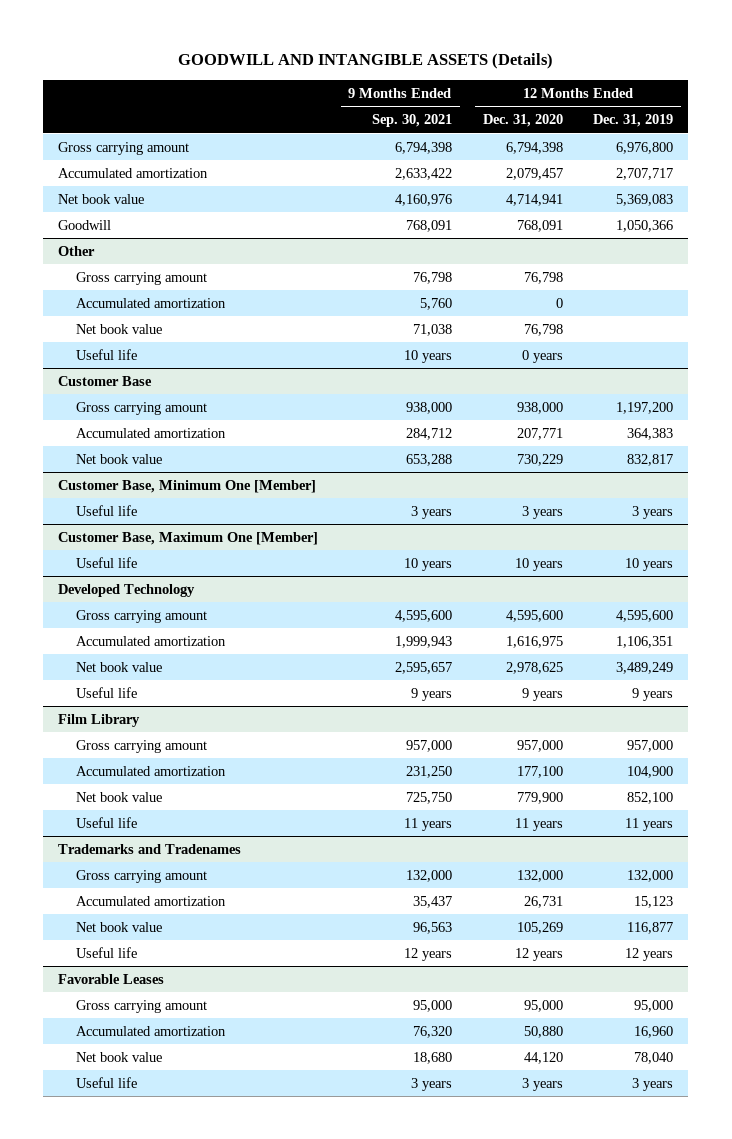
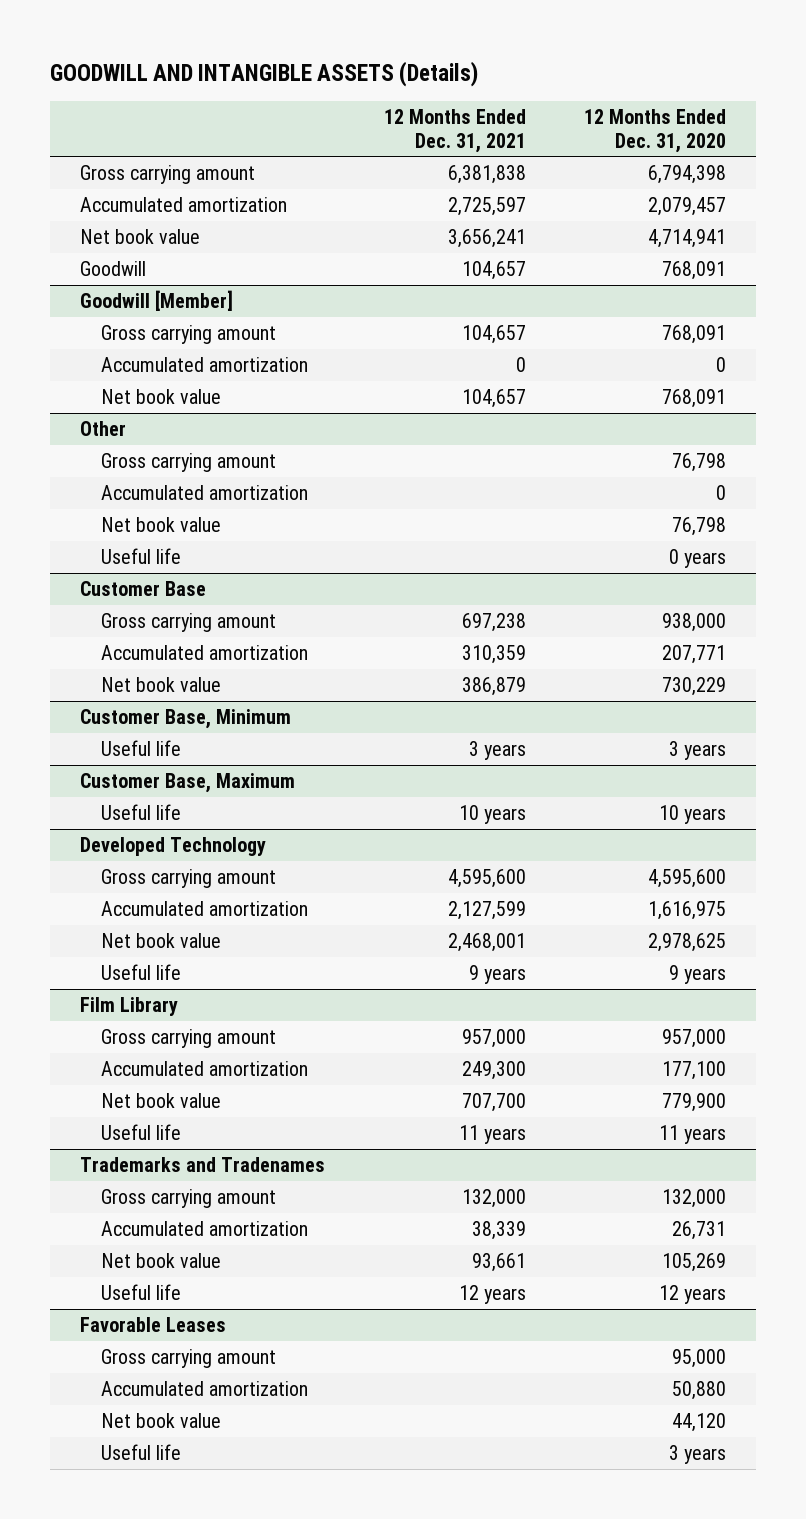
- | 9 Months Ended Sep. 30, 2021 | 12 Months Ended Dec. 31, 2020 | 12 Months Ended Dec. 31, 2019
+ | 12 Months Ended Dec. 31, 2021 | 12 Months Ended Dec. 31, 2020
+ Goodwill [Member]
+ Gross carrying amount | 104,657 | 768,091
+ Accumulated amortization | 0 | 0
+ Net book value | 104,657 | 768,091
- Customer Base, Minimum One [Member]
+ Customer Base, Minimum
- Customer Base, Maximum One [Member]
+ Customer Base, Maximum

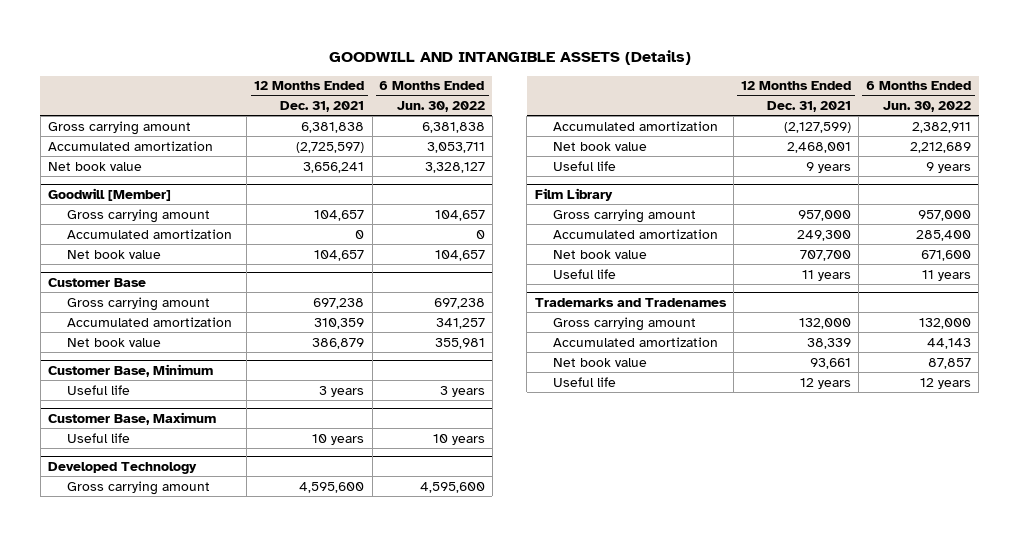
- | 12 Months Ended Dec. 31, 2021 | 12 Months Ended Dec. 31, 2020
+ | 12 Months Ended Dec. 31, 2021 | 6 Months Ended Jun. 30, 2022
- Accumulated amortization | 2,725,597 | 2,079,457
+ Accumulated amortization | (2,725,597) | 3,053,711
- Goodwill | 104,657 | 768,091
- Other
- Gross carrying amount | | 76,798
- Accumulated amortization | | 0
- Net book value | | 76,798
- Useful life | | 0 years
@ Developed Technology
- Accumulated amortization | 2,127,599 | 1,616,975
+ Accumulated amortization | (2,127,599) | 2,382,911
- Favorable Leases
- Gross carrying amount | | 95,000
- Accumulated amortization | | 50,880
- Net book value | | 44,120
- Useful life | | 3 years

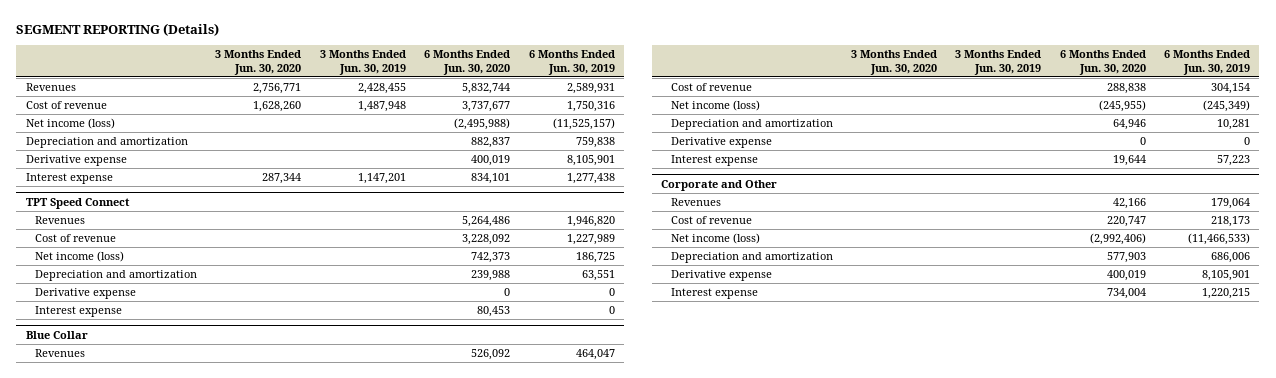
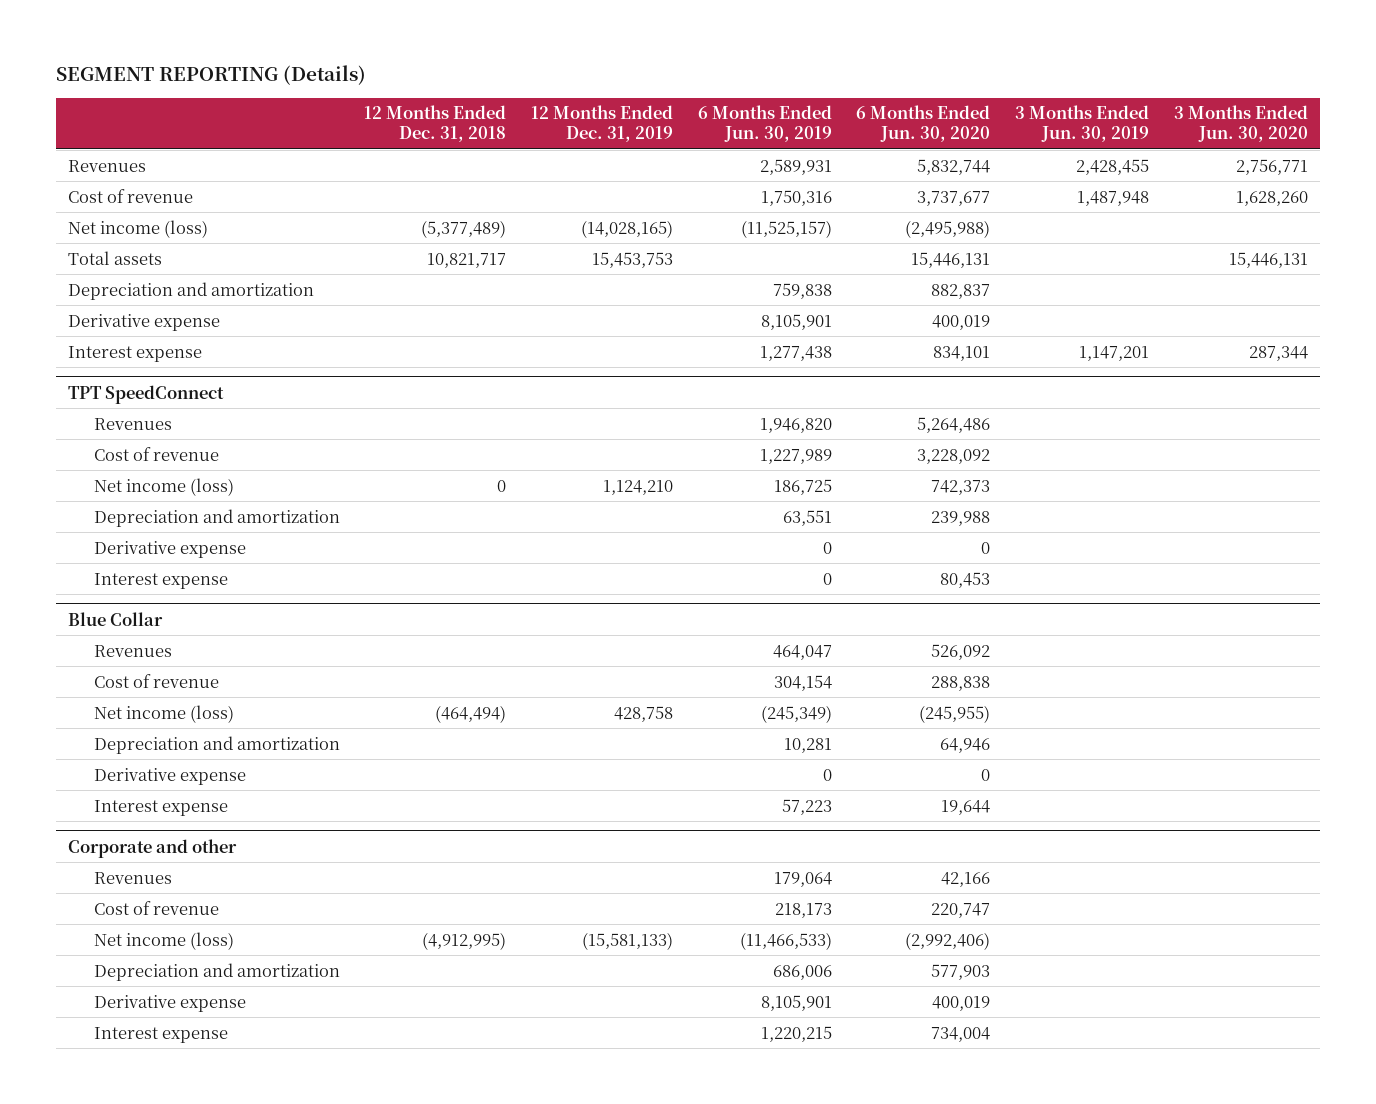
- | 3 Months Ended Jun. 30, 2020 | 3 Months Ended Jun. 30, 2019 | 6 Months Ended Jun. 30, 2020 | 6 Months Ended Jun. 30, 2019
+ | 12 Months Ended Dec. 31, 2018 | 12 Months Ended Dec. 31, 2019 | 6 Months Ended Jun. 30, 2019 | 6 Months Ended Jun. 30, 2020 | 3 Months Ended Jun. 30, 2019 | 3 Months Ended Jun. 30, 2020
+ Total assets | 10,821,717 | 15,453,753 | | 15,446,131 | | 15,446,131
- TPT Speed Connect
+ TPT SpeedConnect
- Corporate and Other
+ Corporate and other

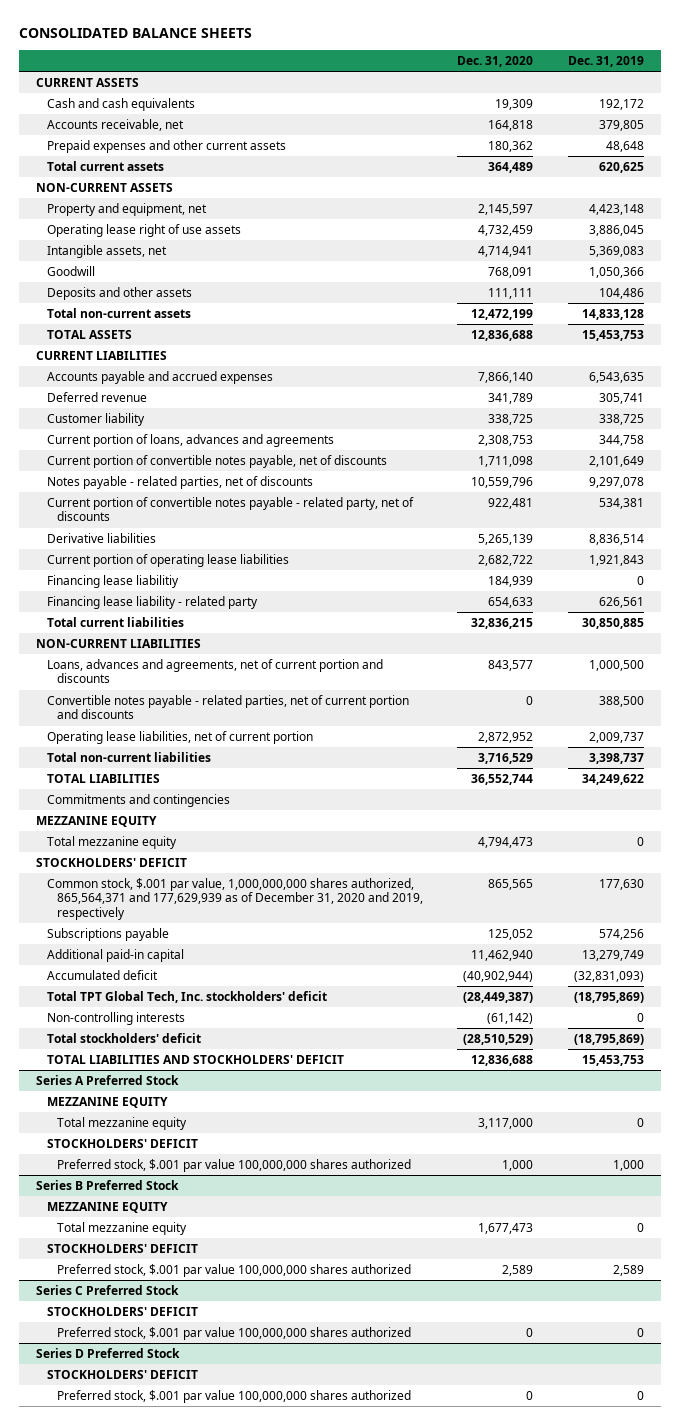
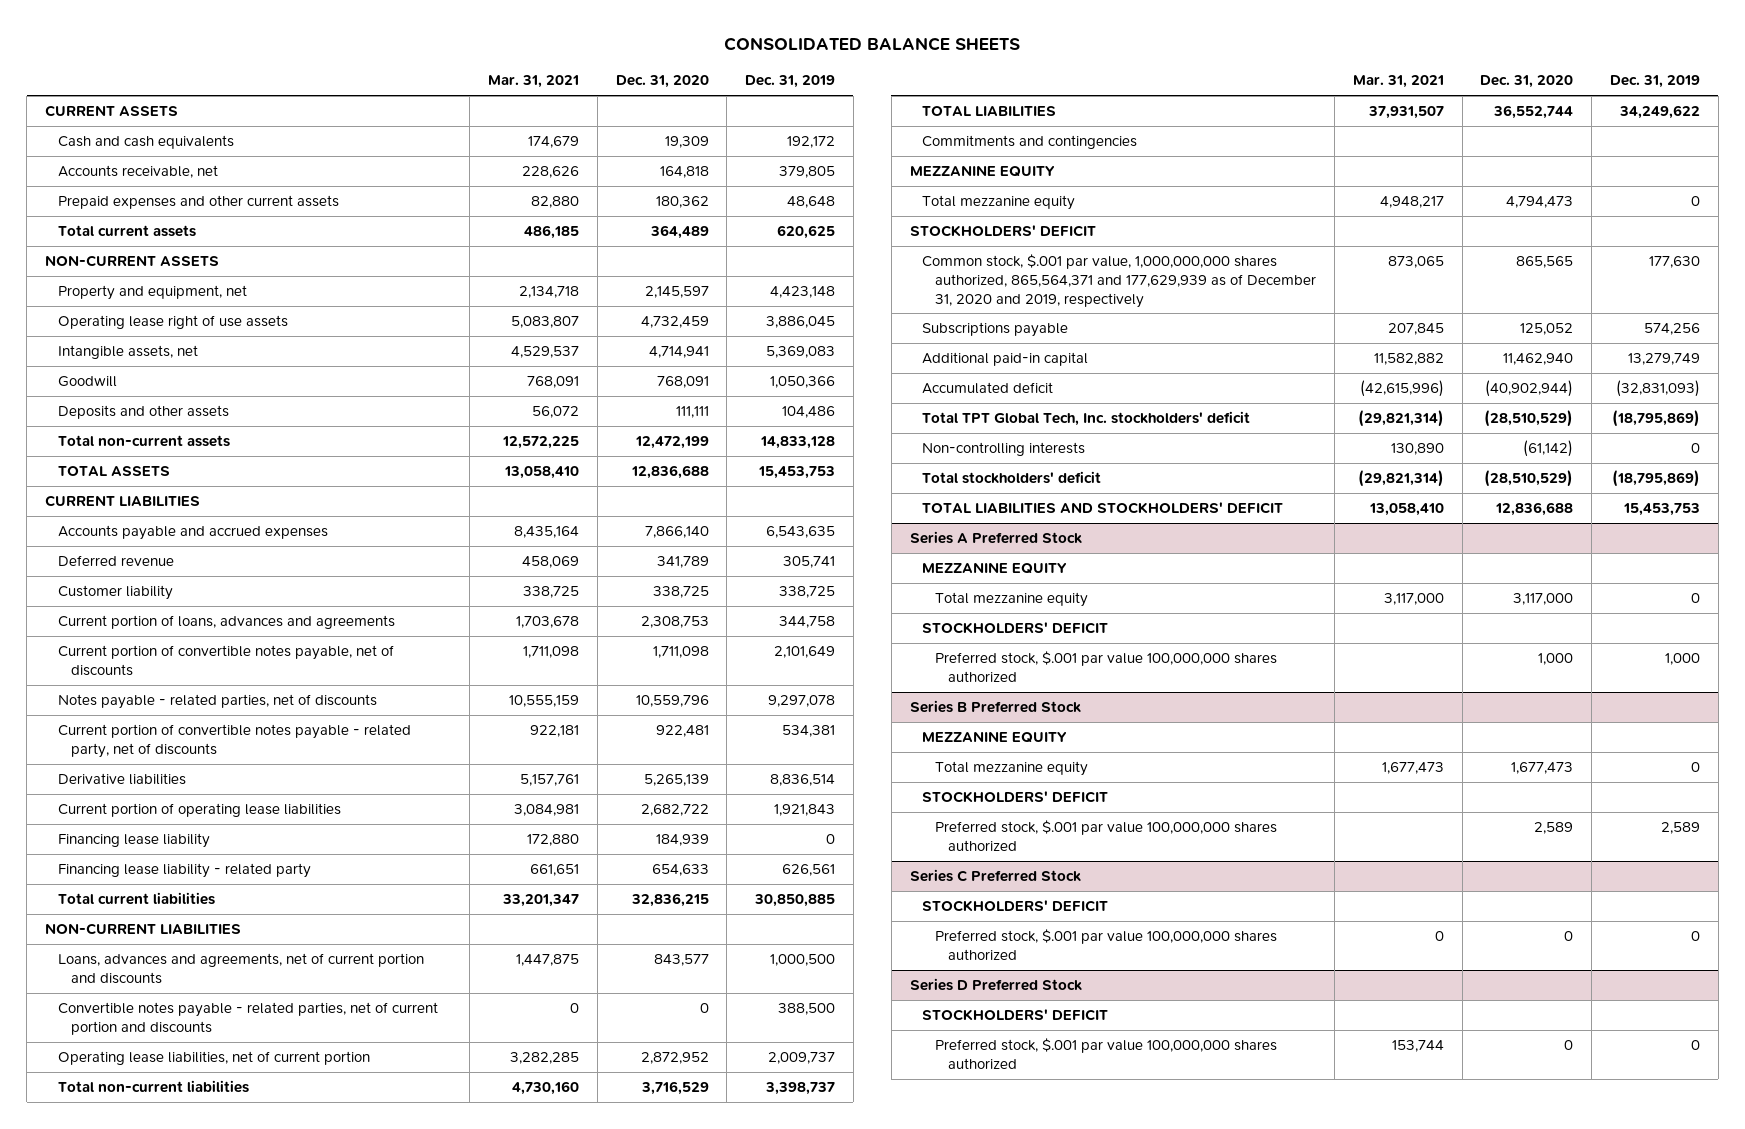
- | Dec. 31, 2020 | Dec. 31, 2019
+ | Mar. 31, 2021 | Dec. 31, 2020 | Dec. 31, 2019
- Financing lease liabilitiy | 184,939 | 0
+ Financing lease liability | 172,880 | 184,939 | 0
- Total TPT Global Tech, Inc. stockholders' deficit | (28,449,387) | (18,795,869)
+ Total TPT Global Tech, Inc. stockholders' deficit | (29,821,314) | (28,510,529) | (18,795,869)

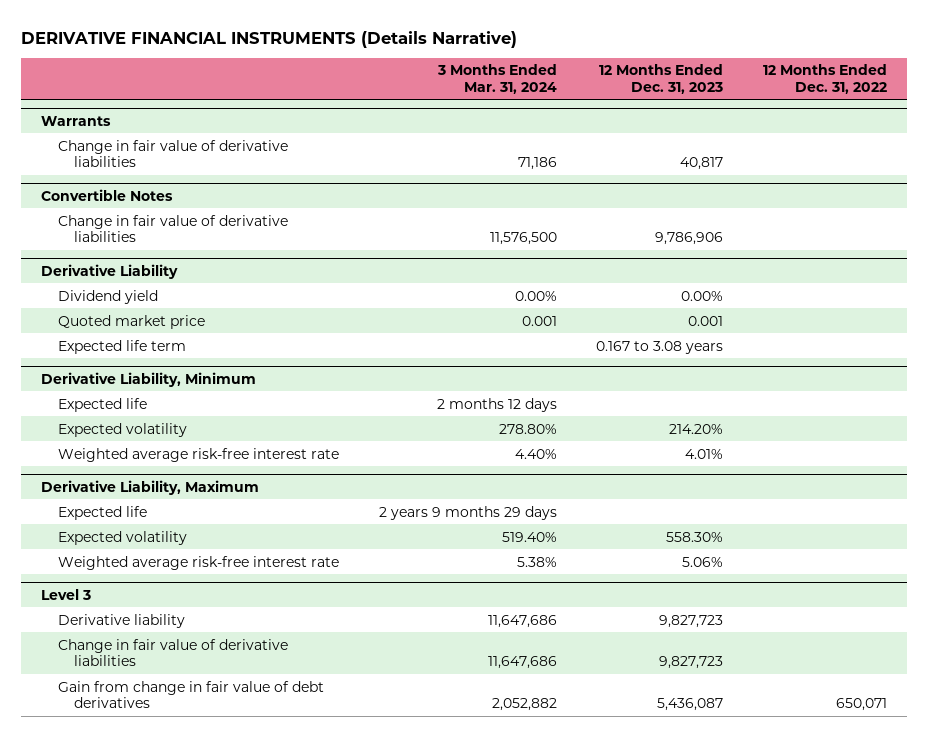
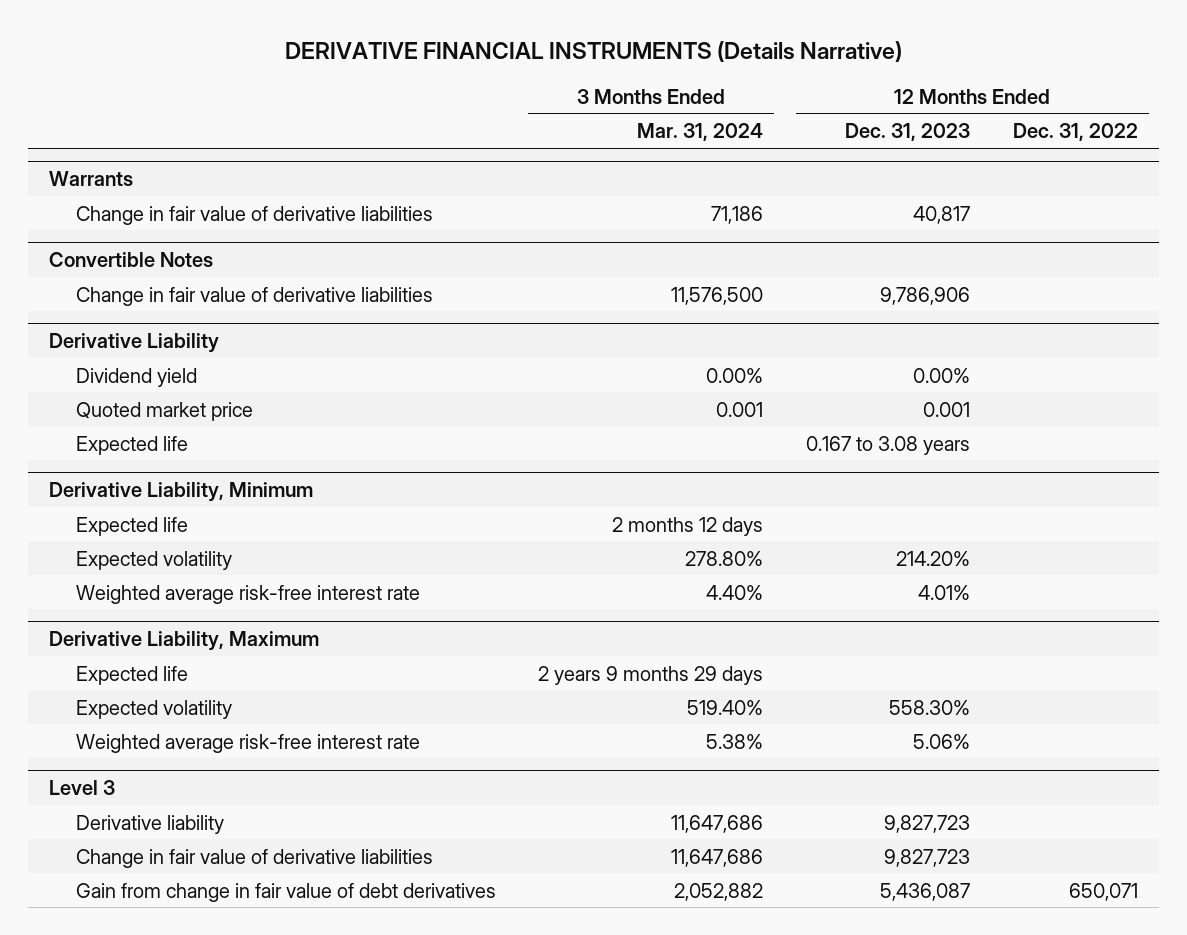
@ Derivative Liability
- Expected life term | | 0.167 to 3.08 years |
+ Expected life | | 0.167 to 3.08 years |

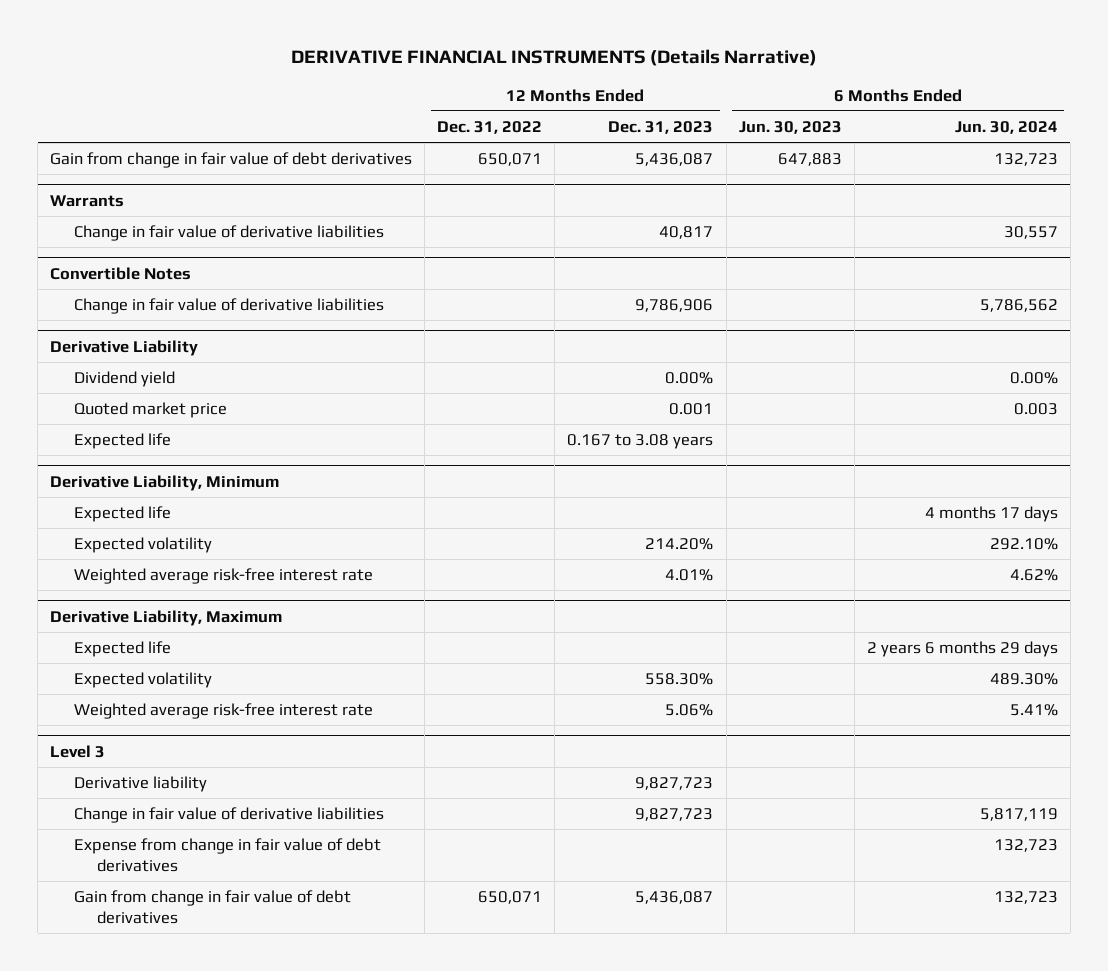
- | 3 Months Ended Mar. 31, 2024 | 12 Months Ended Dec. 31, 2023 | 12 Months Ended Dec. 31, 2022
+ | 12 Months Ended Dec. 31, 2022 | 12 Months Ended Dec. 31, 2023 | 6 Months Ended Jun. 30, 2023 | 6 Months Ended Jun. 30, 2024
+ Gain from change in fair value of debt derivatives | 650,071 | 5,436,087 | 647,883 | 132,723
@ Level 3
+ Expense from change in fair value of debt derivatives | | | | 132,723

